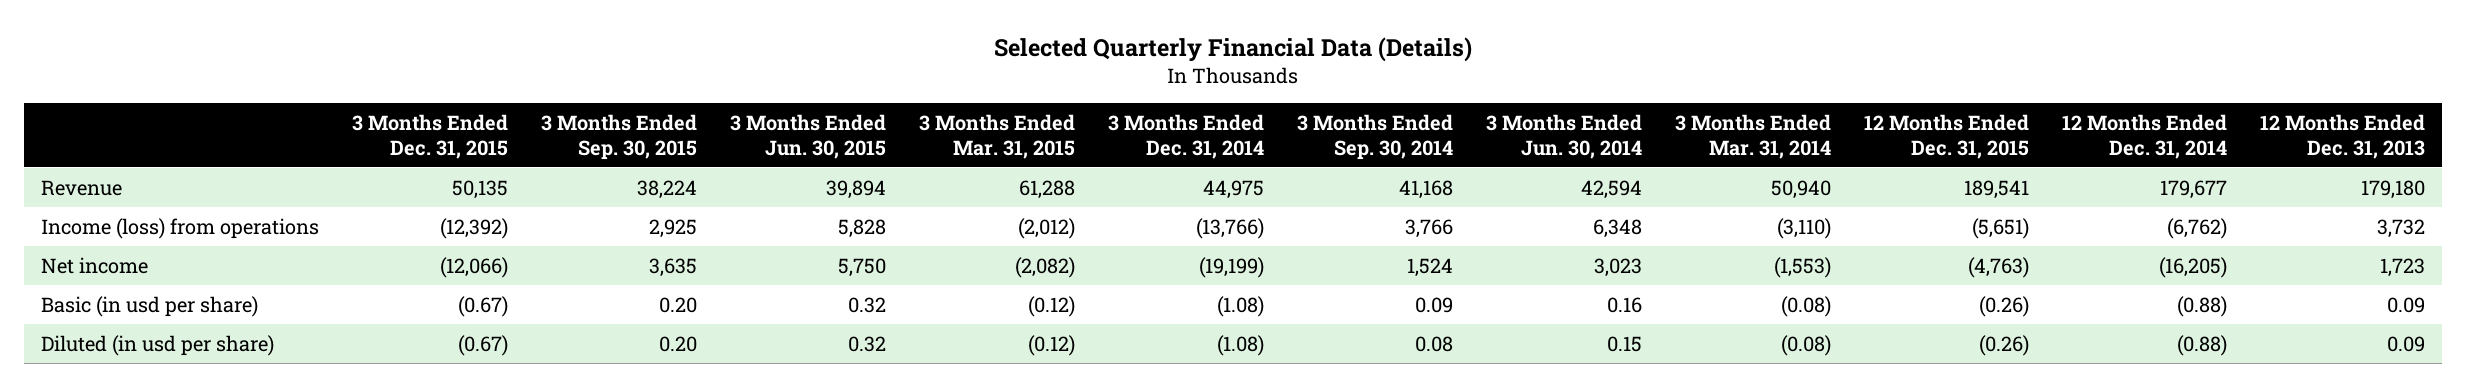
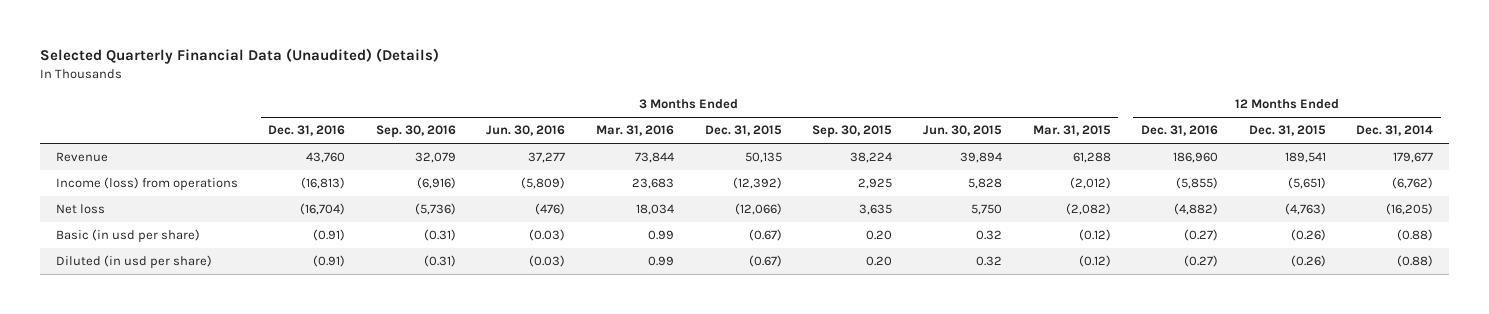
- Selected Quarterly Financial Data (Details)
+ Selected Quarterly Financial Data (Unaudited) (Details)
- | 3 Months Ended Dec. 31, 2015 | 3 Months Ended Sep. 30, 2015 | 3 Months Ended Jun. 30, 2015 | 3 Months Ended Mar. 31, 2015 | 3 Months Ended Dec. 31, 2014 | 3 Months Ended Sep. 30, 2014 | 3 Months Ended Jun. 30, 2014 | 3 Months Ended Mar. 31, 2014 | 12 Months Ended Dec. 31, 2015 | 12 Months Ended Dec. 31, 2014 | 12 Months Ended Dec. 31, 2013
+ | 3 Months Ended Dec. 31, 2016 | 3 Months Ended Sep. 30, 2016 | 3 Months Ended Jun. 30, 2016 | 3 Months Ended Mar. 31, 2016 | 3 Months Ended Dec. 31, 2015 | 3 Months Ended Sep. 30, 2015 | 3 Months Ended Jun. 30, 2015 | 3 Months Ended Mar. 31, 2015 | 12 Months Ended Dec. 31, 2016 | 12 Months Ended Dec. 31, 2015 | 12 Months Ended Dec. 31, 2014
- Net income | (12,066) | 3,635 | 5,750 | (2,082) | (19,199) | 1,524 | 3,023 | (1,553) | (4,763) | (16,205) | 1,723
+ Net loss | (16,704) | (5,736) | (476) | 18,034 | (12,066) | 3,635 | 5,750 | (2,082) | (4,882) | (4,763) | (16,205)

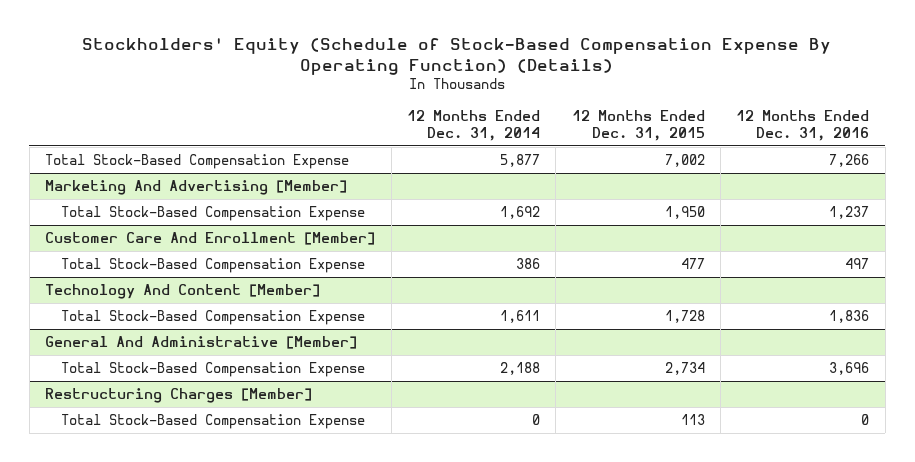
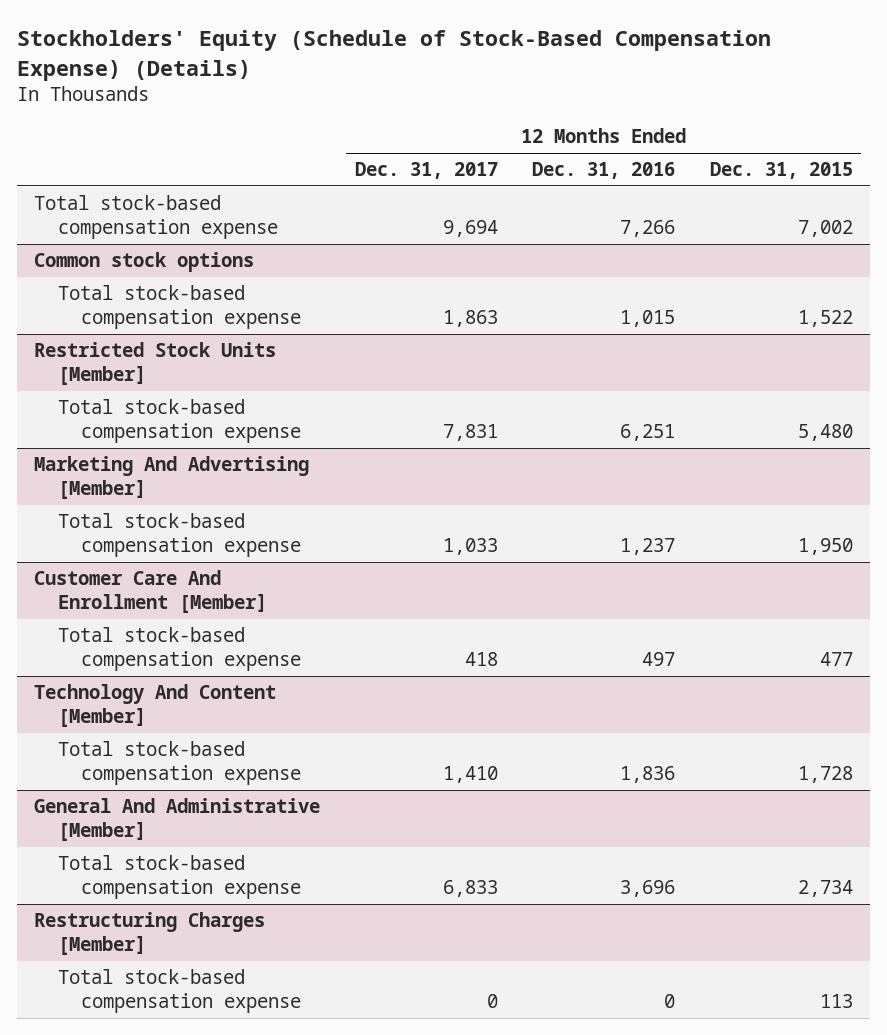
- Stockholders' Equity (Schedule of Stock-Based Compensation Expense By Operating Function) (Details)
+ Stockholders' Equity (Schedule of Stock-Based Compensation Expense) (Details)
- | 12 Months Ended Dec. 31, 2014 | 12 Months Ended Dec. 31, 2015 | 12 Months Ended Dec. 31, 2016
+ | 12 Months Ended Dec. 31, 2017 | 12 Months Ended Dec. 31, 2016 | 12 Months Ended Dec. 31, 2015
- Total Stock-Based Compensation Expense | 5,877 | 7,002 | 7,266
+ Total stock-based compensation expense | 9,694 | 7,266 | 7,002
+ Common stock options
+ Total stock-based compensation expense | 1,863 | 1,015 | 1,522
+ Restricted Stock Units [Member]
+ Total stock-based compensation expense | 7,831 | 6,251 | 5,480
@ Marketing And Advertising [Member]
- Total Stock-Based Compensation Expense | 1,692 | 1,950 | 1,237
+ Total stock-based compensation expense | 1,033 | 1,237 | 1,950
@ Customer Care And Enrollment [Member]
- Total Stock-Based Compensation Expense | 386 | 477 | 497
+ Total stock-based compensation expense | 418 | 497 | 477
@ Technology And Content [Member]
- Total Stock-Based Compensation Expense | 1,611 | 1,728 | 1,836
+ Total stock-based compensation expense | 1,410 | 1,836 | 1,728
@ General And Administrative [Member]
- Total Stock-Based Compensation Expense | 2,188 | 2,734 | 3,696
+ Total stock-based compensation expense | 6,833 | 3,696 | 2,734
@ Restructuring Charges [Member]
- Total Stock-Based Compensation Expense | 0 | 113 | 0
+ Total stock-based compensation expense | 0 | 0 | 113

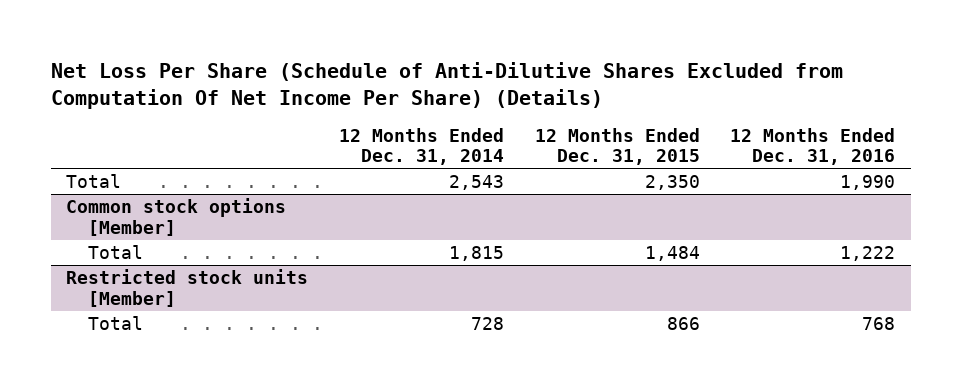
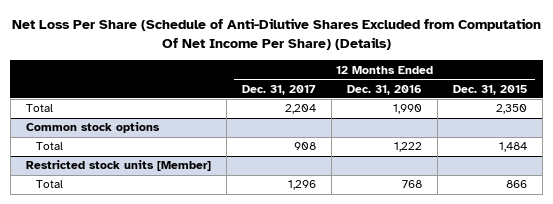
- | 12 Months Ended Dec. 31, 2014 | 12 Months Ended Dec. 31, 2015 | 12 Months Ended Dec. 31, 2016
+ | 12 Months Ended Dec. 31, 2017 | 12 Months Ended Dec. 31, 2016 | 12 Months Ended Dec. 31, 2015
- Common stock options [Member]
+ Common stock options

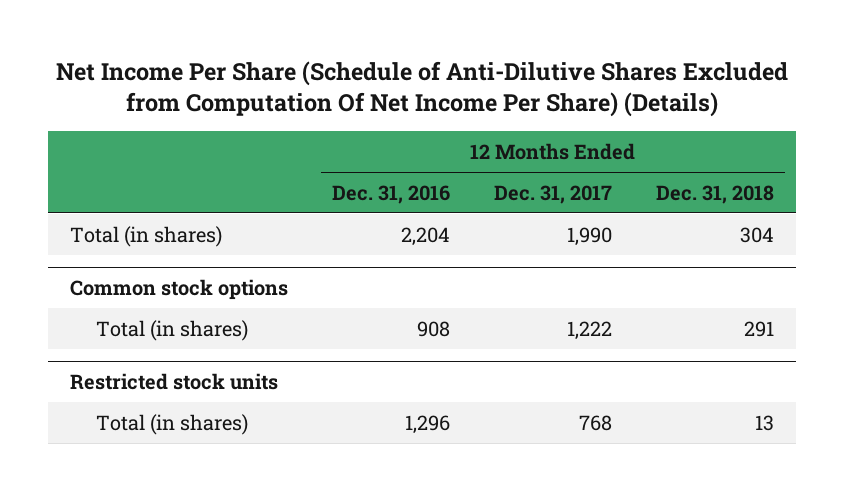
- Net Loss Per Share (Schedule of Anti-Dilutive Shares Excluded from Computation Of Net Income Per Share) (Details)
+ Net Income Per Share (Schedule of Anti-Dilutive Shares Excluded from Computation Of Net Income Per Share) (Details)
- | 12 Months Ended Dec. 31, 2017 | 12 Months Ended Dec. 31, 2016 | 12 Months Ended Dec. 31, 2015
+ | 12 Months Ended Dec. 31, 2016 | 12 Months Ended Dec. 31, 2017 | 12 Months Ended Dec. 31, 2018
- Total | 2,204 | 1,990 | 2,350
+ Total (in shares) | 2,204 | 1,990 | 304
@ Common stock options
- Total | 908 | 1,222 | 1,484
- Restricted stock units [Member]
- Total | 1,296 | 768 | 866
@ Common stock options
+ Total (in shares) | 908 | 1,222 | 291
+ Restricted stock units
+ Total (in shares) | 1,296 | 768 | 13

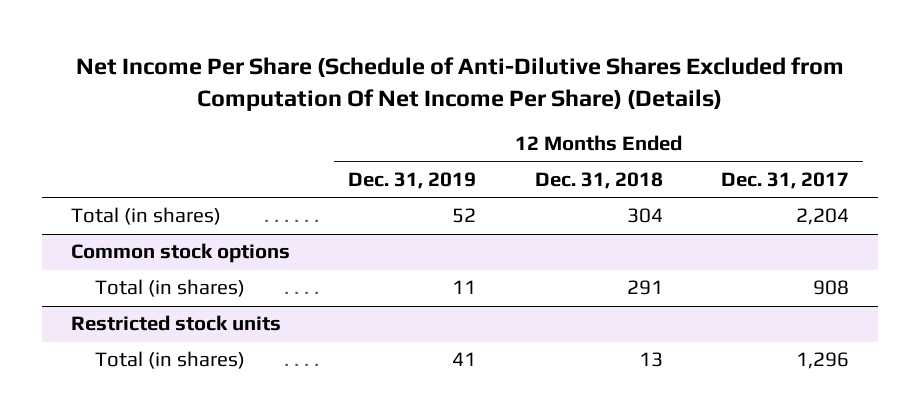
- | 12 Months Ended Dec. 31, 2016 | 12 Months Ended Dec. 31, 2017 | 12 Months Ended Dec. 31, 2018
+ | 12 Months Ended Dec. 31, 2019 | 12 Months Ended Dec. 31, 2018 | 12 Months Ended Dec. 31, 2017
- Total (in shares) | 2,204 | 1,990 | 304
+ Total (in shares) | 52 | 304 | 2,204
@ Common stock options
- Total (in shares) | 908 | 1,222 | 291
+ Total (in shares) | 11 | 291 | 908
@ Restricted stock units
- Total (in shares) | 1,296 | 768 | 13
+ Total (in shares) | 41 | 13 | 1,296

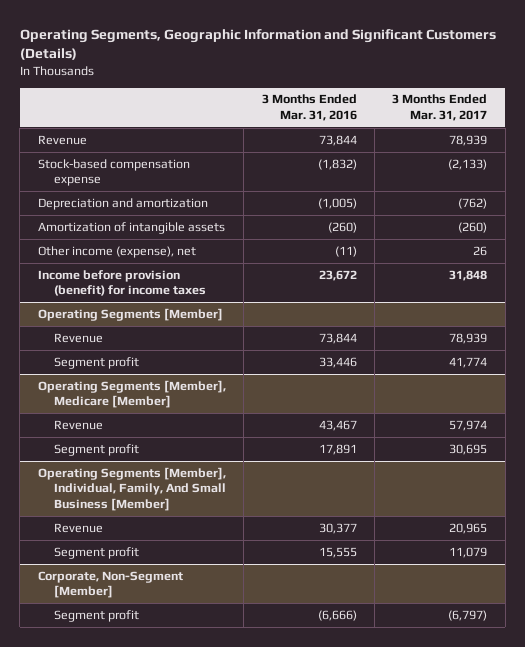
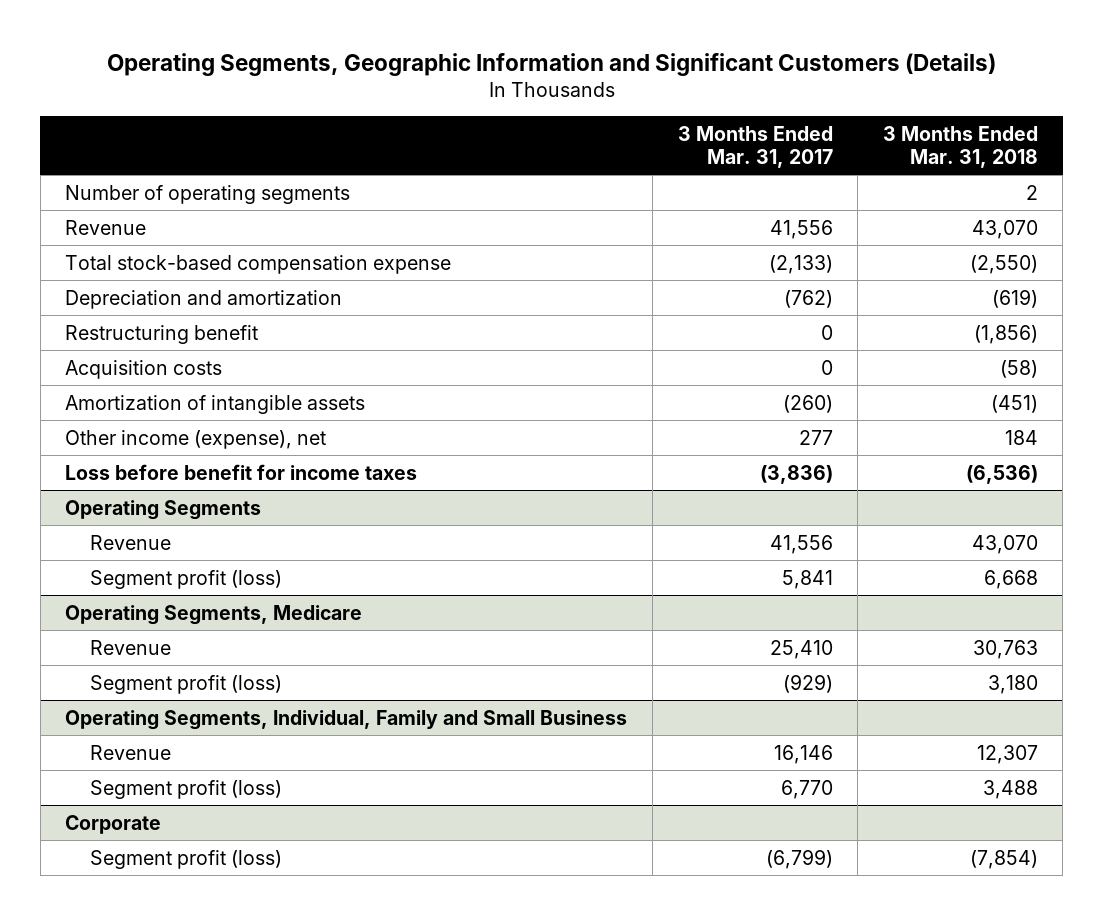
- | 3 Months Ended Mar. 31, 2016 | 3 Months Ended Mar. 31, 2017
+ | 3 Months Ended Mar. 31, 2017 | 3 Months Ended Mar. 31, 2018
- Revenue | 73,844 | 78,939
- Stock-based compensation expense | (1,832) | (2,133)
+ Number of operating segments | | 2
+ Revenue | 41,556 | 43,070
+ Total stock-based compensation expense | (2,133) | (2,550)
+ Restructuring benefit | 0 | (1,856)
+ Acquisition costs | 0 | (58)
- Other income (expense), net | (11) | 26
- Income before provision (benefit) for income taxes | 23,672 | 31,848
- Operating Segments [Member]
- Revenue | 73,844 | 78,939
- Segment profit | 33,446 | 41,774
- Operating Segments [Member], Medicare [Member]
- Revenue | 43,467 | 57,974
- Segment profit | 17,891 | 30,695
- Operating Segments [Member], Individual, Family, And Small Business [Member]
- Revenue | 30,377 | 20,965
- Segment profit | 15,555 | 11,079
- Corporate, Non-Segment [Member]
- Segment profit | (6,666) | (6,797)
+ Other income (expense), net | 277 | 184
+ Loss before benefit for income taxes | (3,836) | (6,536)
+ Operating Segments
+ Revenue | 41,556 | 43,070
+ Segment profit (loss) | 5,841 | 6,668
+ Operating Segments, Medicare
+ Revenue | 25,410 | 30,763
+ Segment profit (loss) | (929) | 3,180
+ Operating Segments, Individual, Family and Small Business
+ Revenue | 16,146 | 12,307
+ Segment profit (loss) | 6,770 | 3,488
+ Corporate
+ Segment profit (loss) | (6,799) | (7,854)

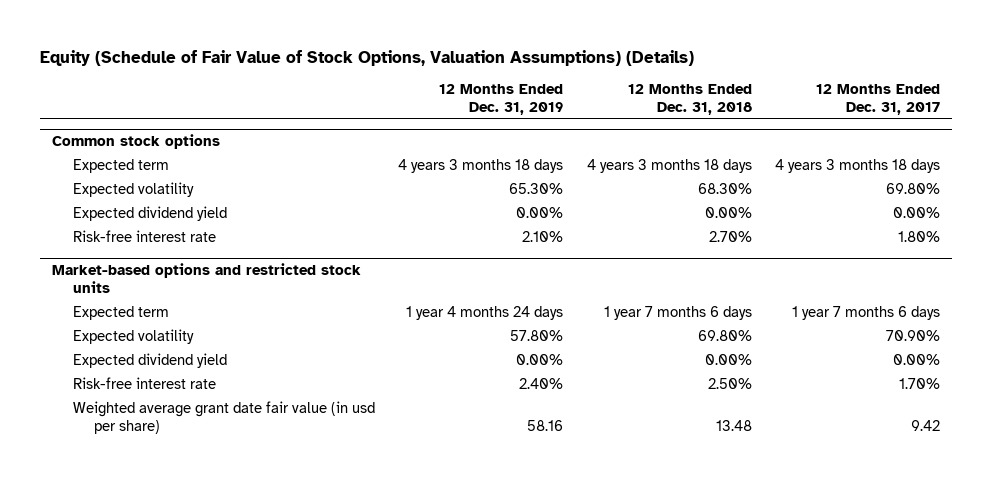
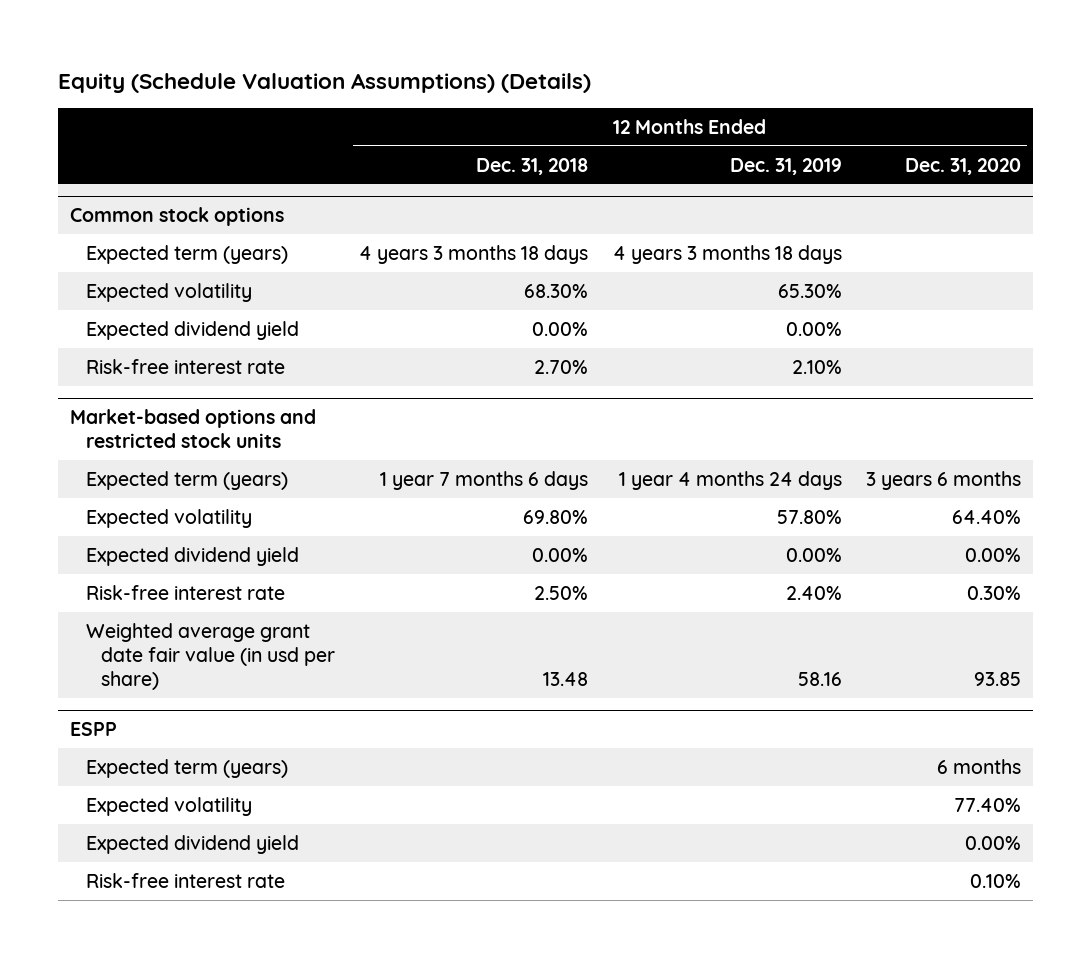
- Equity (Schedule of Fair Value of Stock Options, Valuation Assumptions) (Details)
+ Equity (Schedule Valuation Assumptions) (Details)
- | 12 Months Ended Dec. 31, 2019 | 12 Months Ended Dec. 31, 2018 | 12 Months Ended Dec. 31, 2017
+ | 12 Months Ended Dec. 31, 2018 | 12 Months Ended Dec. 31, 2019 | 12 Months Ended Dec. 31, 2020
@ Common stock options
- Expected term | 4 years 3 months 18 days | 4 years 3 months 18 days | 4 years 3 months 18 days
+ Expected term (years) | 4 years 3 months 18 days | 4 years 3 months 18 days |
@ Market-based options and restricted stock units
- Expected term | 1 year 4 months 24 days | 1 year 7 months 6 days | 1 year 7 months 6 days
+ Expected term (years) | 1 year 7 months 6 days | 1 year 4 months 24 days | 3 years 6 months
+ ESPP
+ Expected term (years) | | | 6 months
+ Expected volatility | | | 77.40%
+ Expected dividend yield | | | 0.00%
+ Risk-free interest rate | | | 0.10%

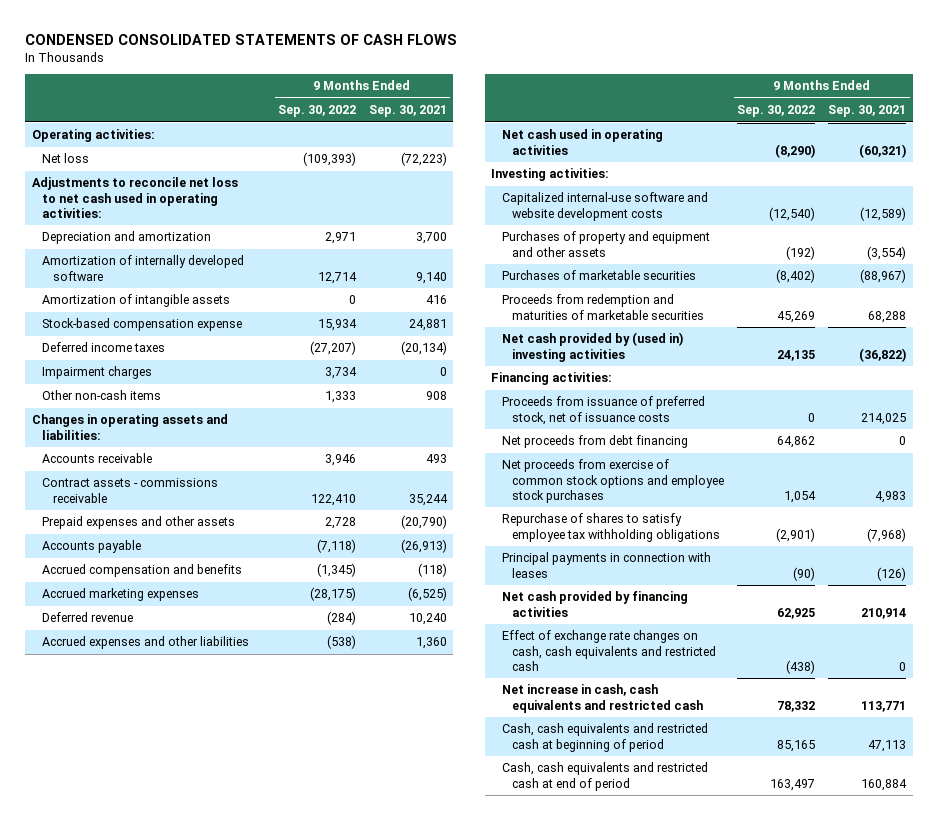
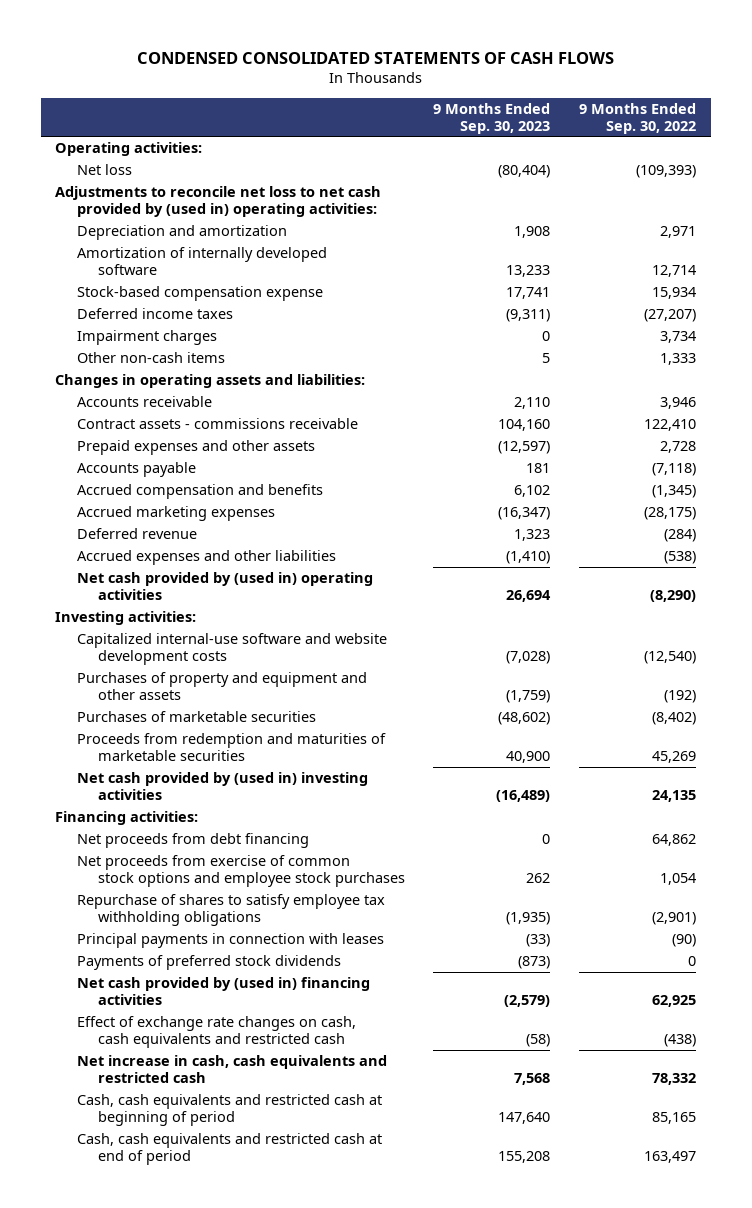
- | 9 Months Ended Sep. 30, 2022 | 9 Months Ended Sep. 30, 2021
+ | 9 Months Ended Sep. 30, 2023 | 9 Months Ended Sep. 30, 2022
- Adjustments to reconcile net loss to net cash used in operating activities:
+ Adjustments to reconcile net loss to net cash provided by (used in) operating activities:
- Amortization of intangible assets | 0 | 416
- Net cash used in operating activities | (8,290) | (60,321)
+ Net cash provided by (used in) operating activities | 26,694 | (8,290)
- Proceeds from issuance of preferred stock, net of issuance costs | 0 | 214,025
- Net cash provided by financing activities | 62,925 | 210,914
+ Payments of preferred stock dividends | (873) | 0
+ Net cash provided by (used in) financing activities | (2,579) | 62,925

